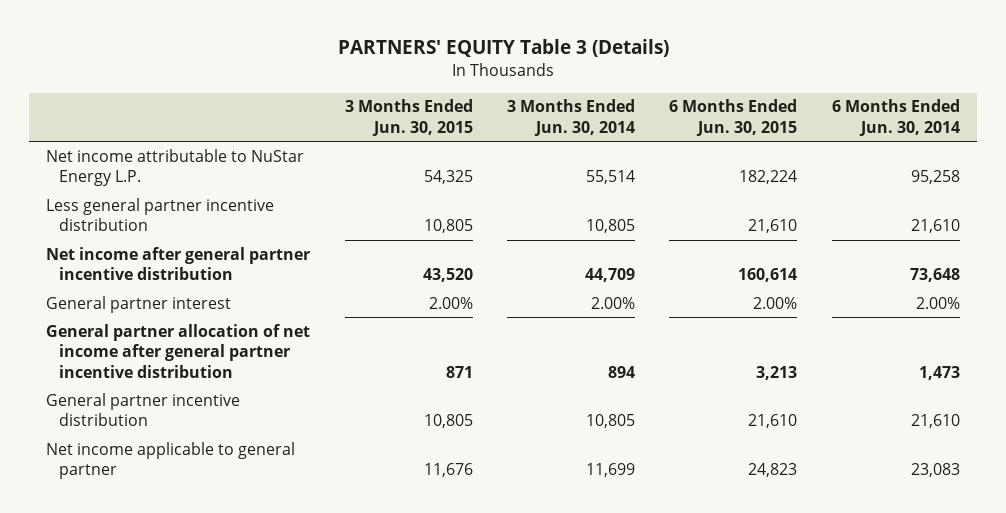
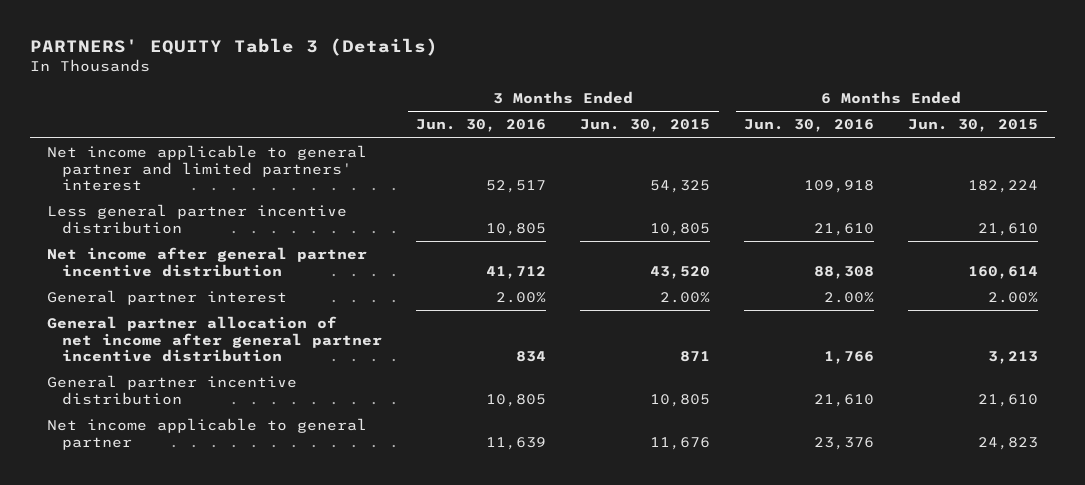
- | 3 Months Ended Jun. 30, 2015 | 3 Months Ended Jun. 30, 2014 | 6 Months Ended Jun. 30, 2015 | 6 Months Ended Jun. 30, 2014
+ | 3 Months Ended Jun. 30, 2016 | 3 Months Ended Jun. 30, 2015 | 6 Months Ended Jun. 30, 2016 | 6 Months Ended Jun. 30, 2015
- Net income attributable to NuStar Energy L.P. | 54,325 | 55,514 | 182,224 | 95,258
+ Net income applicable to general partner and limited partners' interest | 52,517 | 54,325 | 109,918 | 182,224

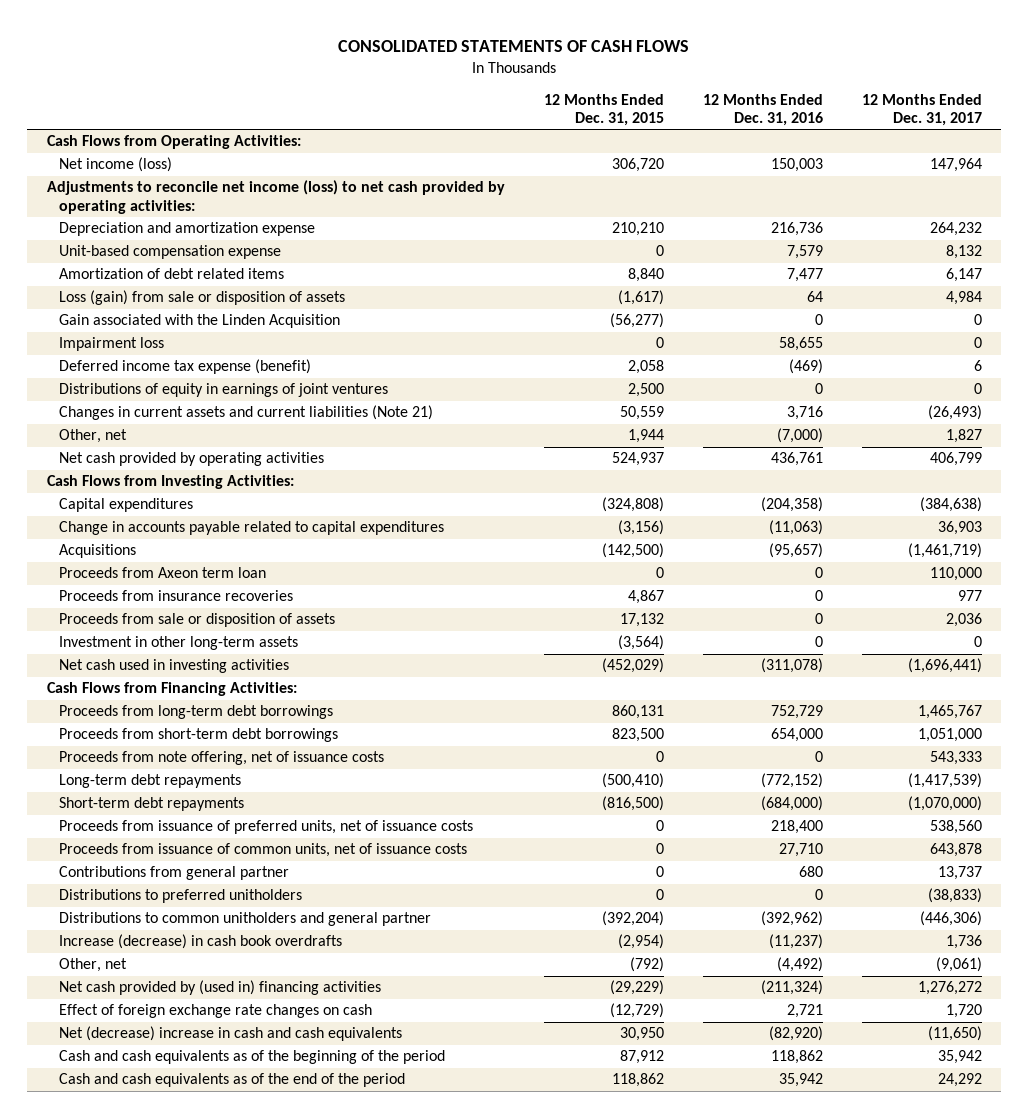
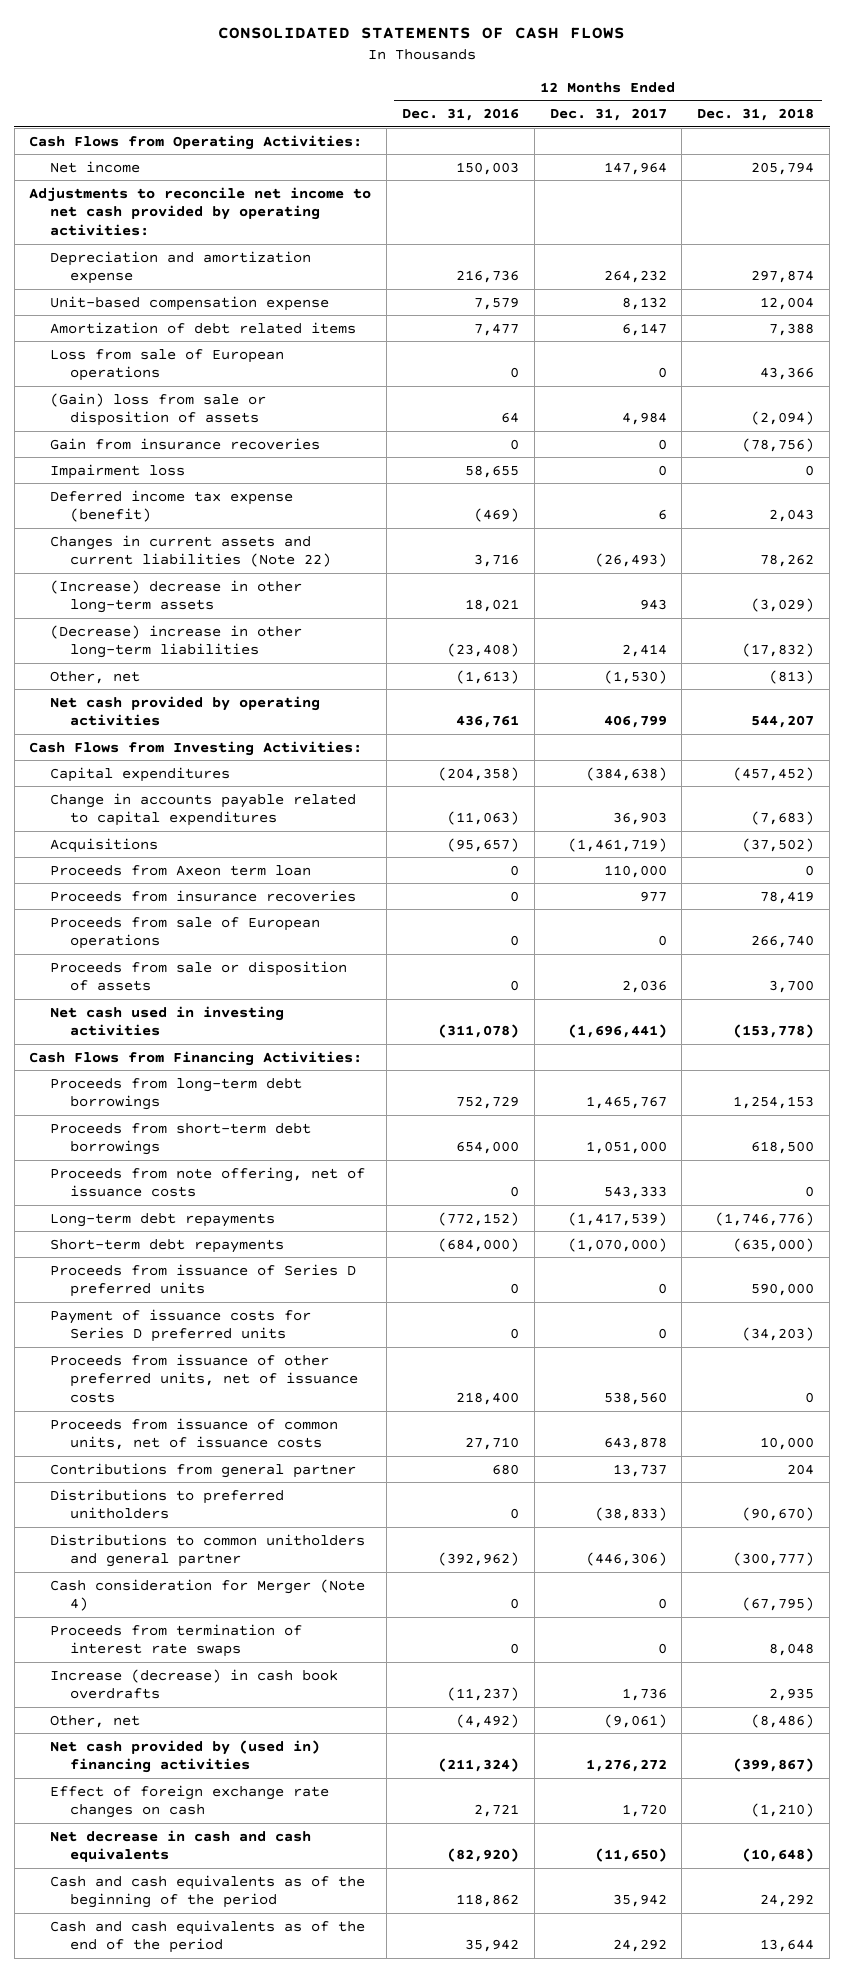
- | 12 Months Ended Dec. 31, 2015 | 12 Months Ended Dec. 31, 2016 | 12 Months Ended Dec. 31, 2017
+ | 12 Months Ended Dec. 31, 2016 | 12 Months Ended Dec. 31, 2017 | 12 Months Ended Dec. 31, 2018
- Net income (loss) | 306,720 | 150,003 | 147,964
- Adjustments to reconcile net income (loss) to net cash provided by operating activities:
+ Net income | 150,003 | 147,964 | 205,794
+ Adjustments to reconcile net income to net cash provided by operating activities:
- Loss (gain) from sale or disposition of assets | (1,617) | 64 | 4,984
- Gain associated with the Linden Acquisition | (56,277) | 0 | 0
+ Loss from sale of European operations | 0 | 0 | 43,366
+ (Gain) loss from sale or disposition of assets | 64 | 4,984 | (2,094)
+ Gain from insurance recoveries | 0 | 0 | (78,756)
- Distributions of equity in earnings of joint ventures | 2,500 | 0 | 0
- Changes in current assets and current liabilities (Note 21) | 50,559 | 3,716 | (26,493)
- Other, net | 1,944 | (7,000) | 1,827
+ Changes in current assets and current liabilities (Note 22) | 3,716 | (26,493) | 78,262
+ (Increase) decrease in other long-term assets | 18,021 | 943 | (3,029)
+ (Decrease) increase in other long-term liabilities | (23,408) | 2,414 | (17,832)
+ Other, net | (1,613) | (1,530) | (813)
+ Proceeds from sale of European operations | 0 | 0 | 266,740
- Investment in other long-term assets | (3,564) | 0 | 0
- Proceeds from issuance of preferred units, net of issuance costs | 0 | 218,400 | 538,560
+ Proceeds from issuance of Series D preferred units | 0 | 0 | 590,000
+ Payment of issuance costs for Series D preferred units | 0 | 0 | (34,203)
+ Proceeds from issuance of other preferred units, net of issuance costs | 218,400 | 538,560 | 0
+ Cash consideration for Merger (Note 4) | 0 | 0 | (67,795)
+ Proceeds from termination of interest rate swaps | 0 | 0 | 8,048
- Net (decrease) increase in cash and cash equivalents | 30,950 | (82,920) | (11,650)
+ Net decrease in cash and cash equivalents | (82,920) | (11,650) | (10,648)

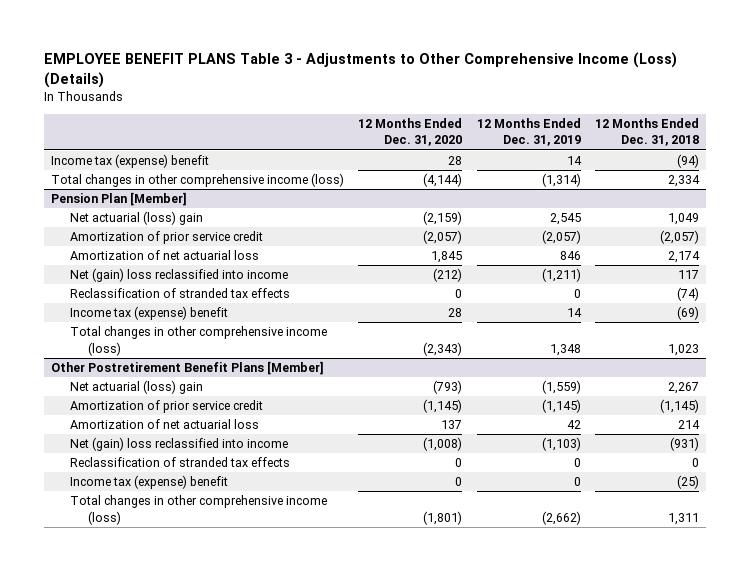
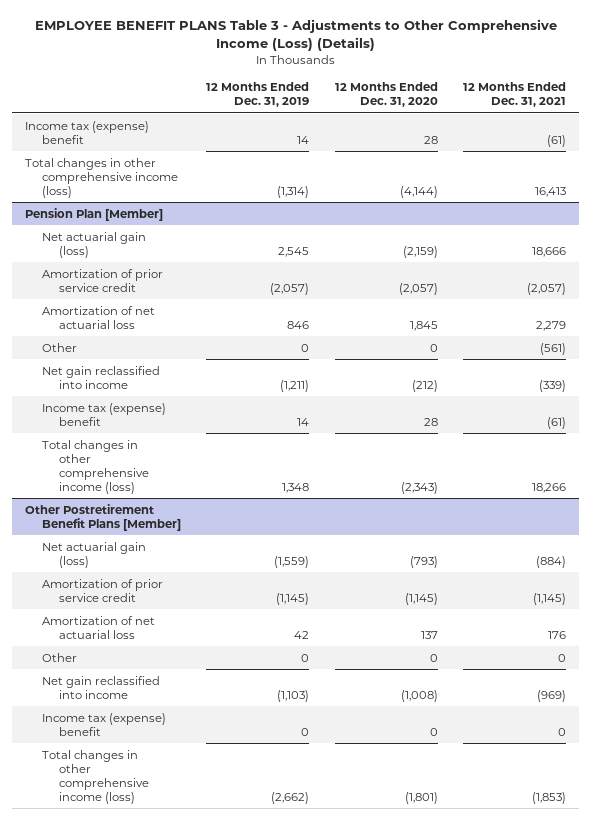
- | 12 Months Ended Dec. 31, 2020 | 12 Months Ended Dec. 31, 2019 | 12 Months Ended Dec. 31, 2018
+ | 12 Months Ended Dec. 31, 2019 | 12 Months Ended Dec. 31, 2020 | 12 Months Ended Dec. 31, 2021
@ Pension Plan [Member]
- Net actuarial (loss) gain | (2,159) | 2,545 | 1,049
+ Net actuarial gain (loss) | 2,545 | (2,159) | 18,666
- Net (gain) loss reclassified into income | (212) | (1,211) | 117
- Reclassification of stranded tax effects | 0 | 0 | (74)
+ Other | 0 | 0 | (561)
+ Net gain reclassified into income | (1,211) | (212) | (339)
@ Other Postretirement Benefit Plans [Member]
- Net actuarial (loss) gain | (793) | (1,559) | 2,267
+ Net actuarial gain (loss) | (1,559) | (793) | (884)
- Net (gain) loss reclassified into income | (1,008) | (1,103) | (931)
- Reclassification of stranded tax effects | 0 | 0 | 0
+ Other | 0 | 0 | 0
+ Net gain reclassified into income | (1,103) | (1,008) | (969)

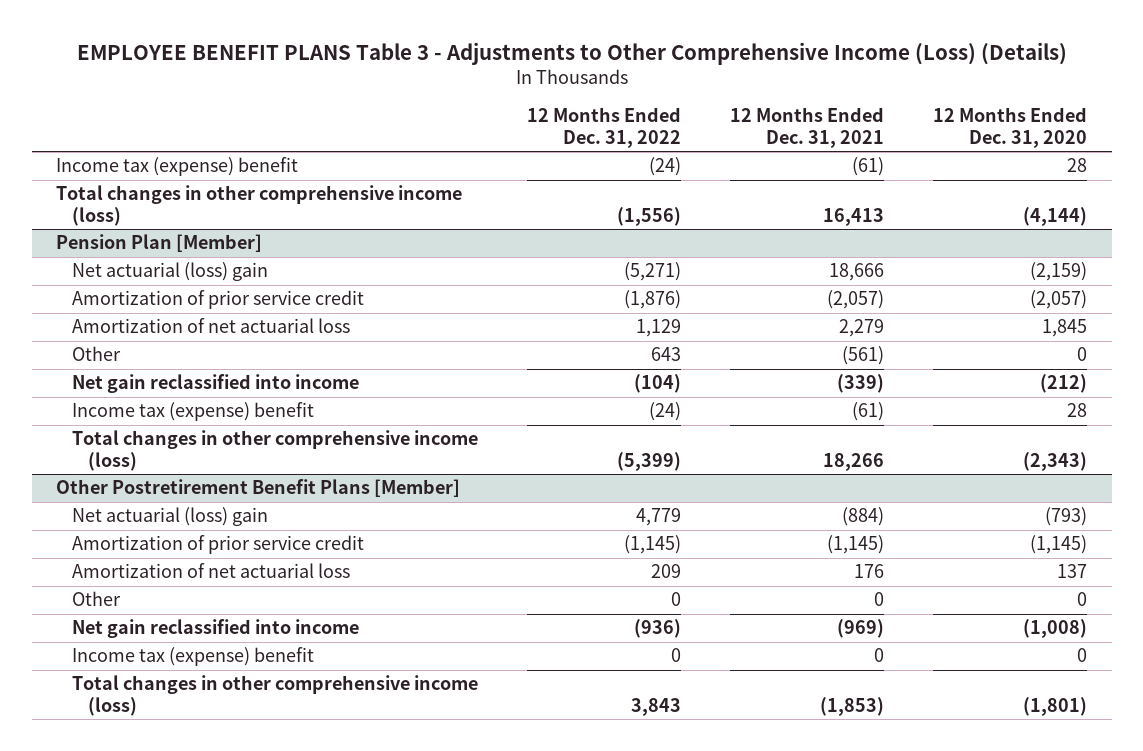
- | 12 Months Ended Dec. 31, 2019 | 12 Months Ended Dec. 31, 2020 | 12 Months Ended Dec. 31, 2021
+ | 12 Months Ended Dec. 31, 2022 | 12 Months Ended Dec. 31, 2021 | 12 Months Ended Dec. 31, 2020
@ Pension Plan [Member]
- Net actuarial gain (loss) | 2,545 | (2,159) | 18,666
+ Net actuarial (loss) gain | (5,271) | 18,666 | (2,159)
@ Other Postretirement Benefit Plans [Member]
- Net actuarial gain (loss) | (1,559) | (793) | (884)
+ Net actuarial (loss) gain | 4,779 | (884) | (793)

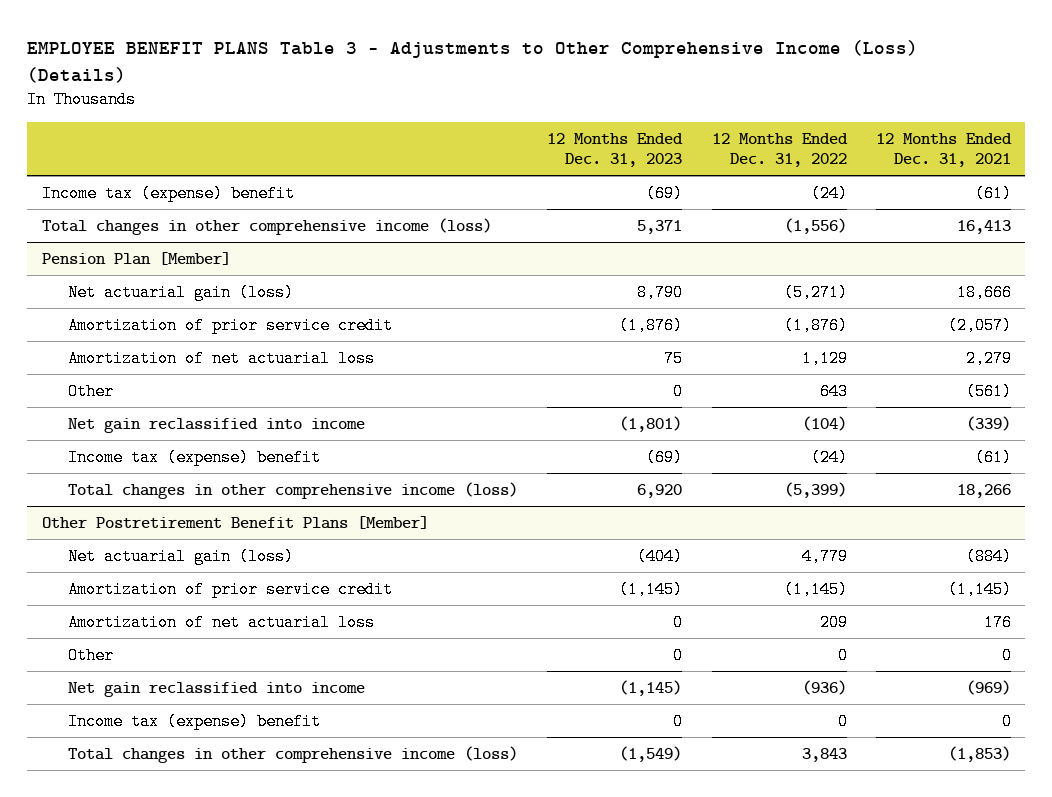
- | 12 Months Ended Dec. 31, 2022 | 12 Months Ended Dec. 31, 2021 | 12 Months Ended Dec. 31, 2020
+ | 12 Months Ended Dec. 31, 2023 | 12 Months Ended Dec. 31, 2022 | 12 Months Ended Dec. 31, 2021
@ Pension Plan [Member]
- Net actuarial (loss) gain | (5,271) | 18,666 | (2,159)
+ Net actuarial gain (loss) | 8,790 | (5,271) | 18,666
@ Other Postretirement Benefit Plans [Member]
- Net actuarial (loss) gain | 4,779 | (884) | (793)
+ Net actuarial gain (loss) | (404) | 4,779 | (884)

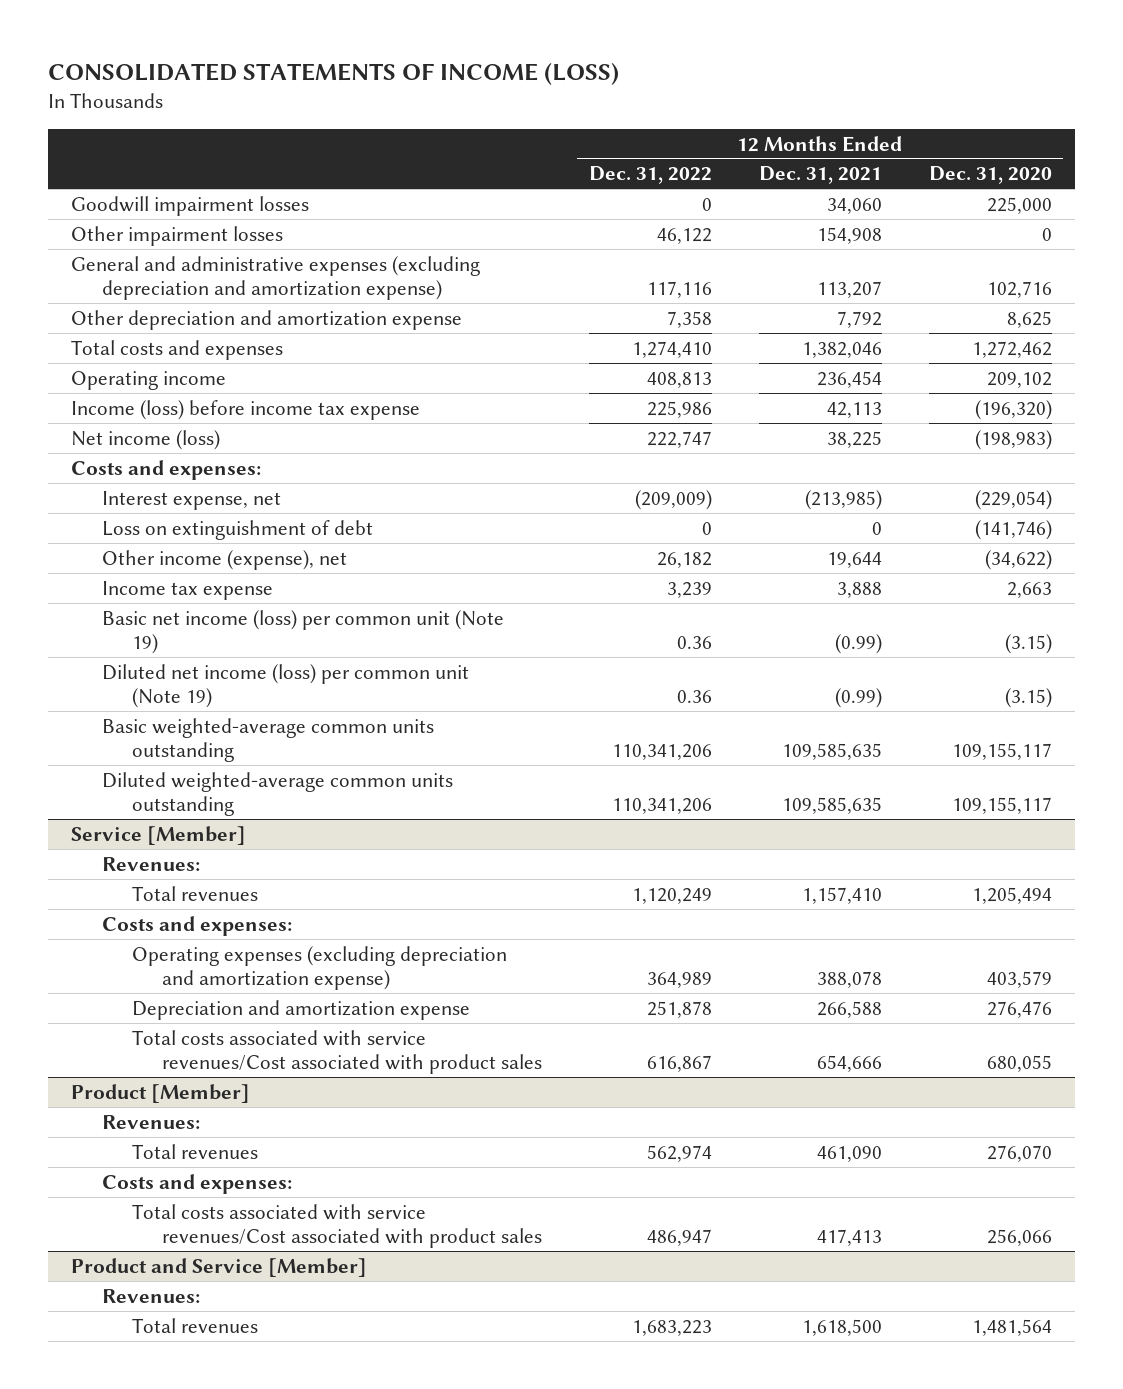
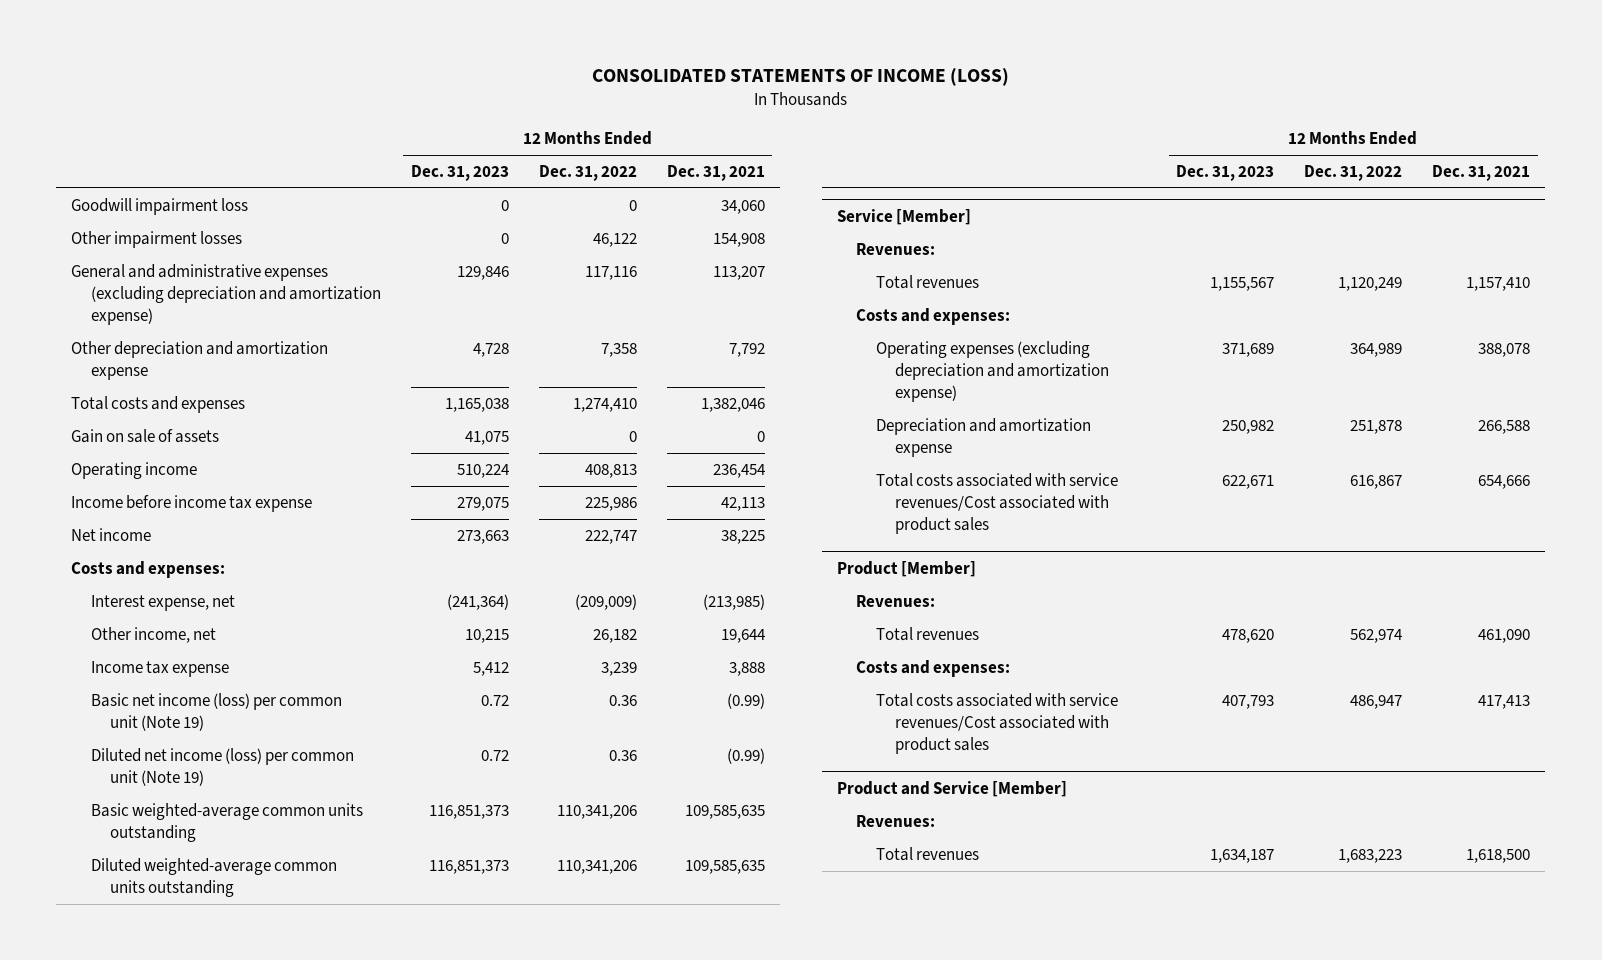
- | 12 Months Ended Dec. 31, 2022 | 12 Months Ended Dec. 31, 2021 | 12 Months Ended Dec. 31, 2020
+ | 12 Months Ended Dec. 31, 2023 | 12 Months Ended Dec. 31, 2022 | 12 Months Ended Dec. 31, 2021
- Goodwill impairment losses | 0 | 34,060 | 225,000
+ Goodwill impairment loss | 0 | 0 | 34,060
+ Gain on sale of assets | 41,075 | 0 | 0
- Income (loss) before income tax expense | 225,986 | 42,113 | (196,320)
- Net income (loss) | 222,747 | 38,225 | (198,983)
+ Income before income tax expense | 279,075 | 225,986 | 42,113
+ Net income | 273,663 | 222,747 | 38,225
- Loss on extinguishment of debt | 0 | 0 | (141,746)
- Other income (expense), net | 26,182 | 19,644 | (34,622)
+ Other income, net | 10,215 | 26,182 | 19,644

